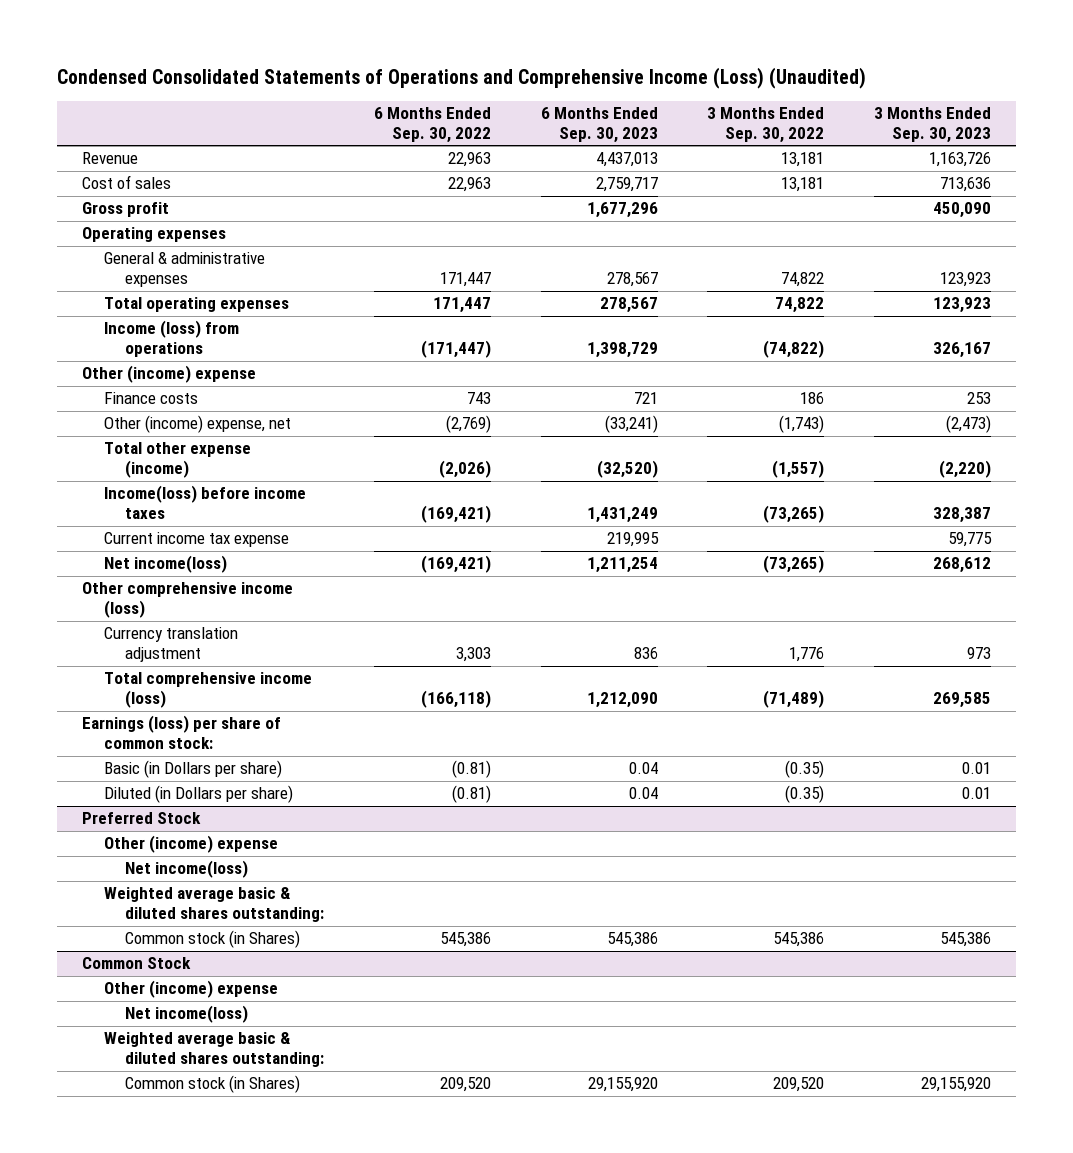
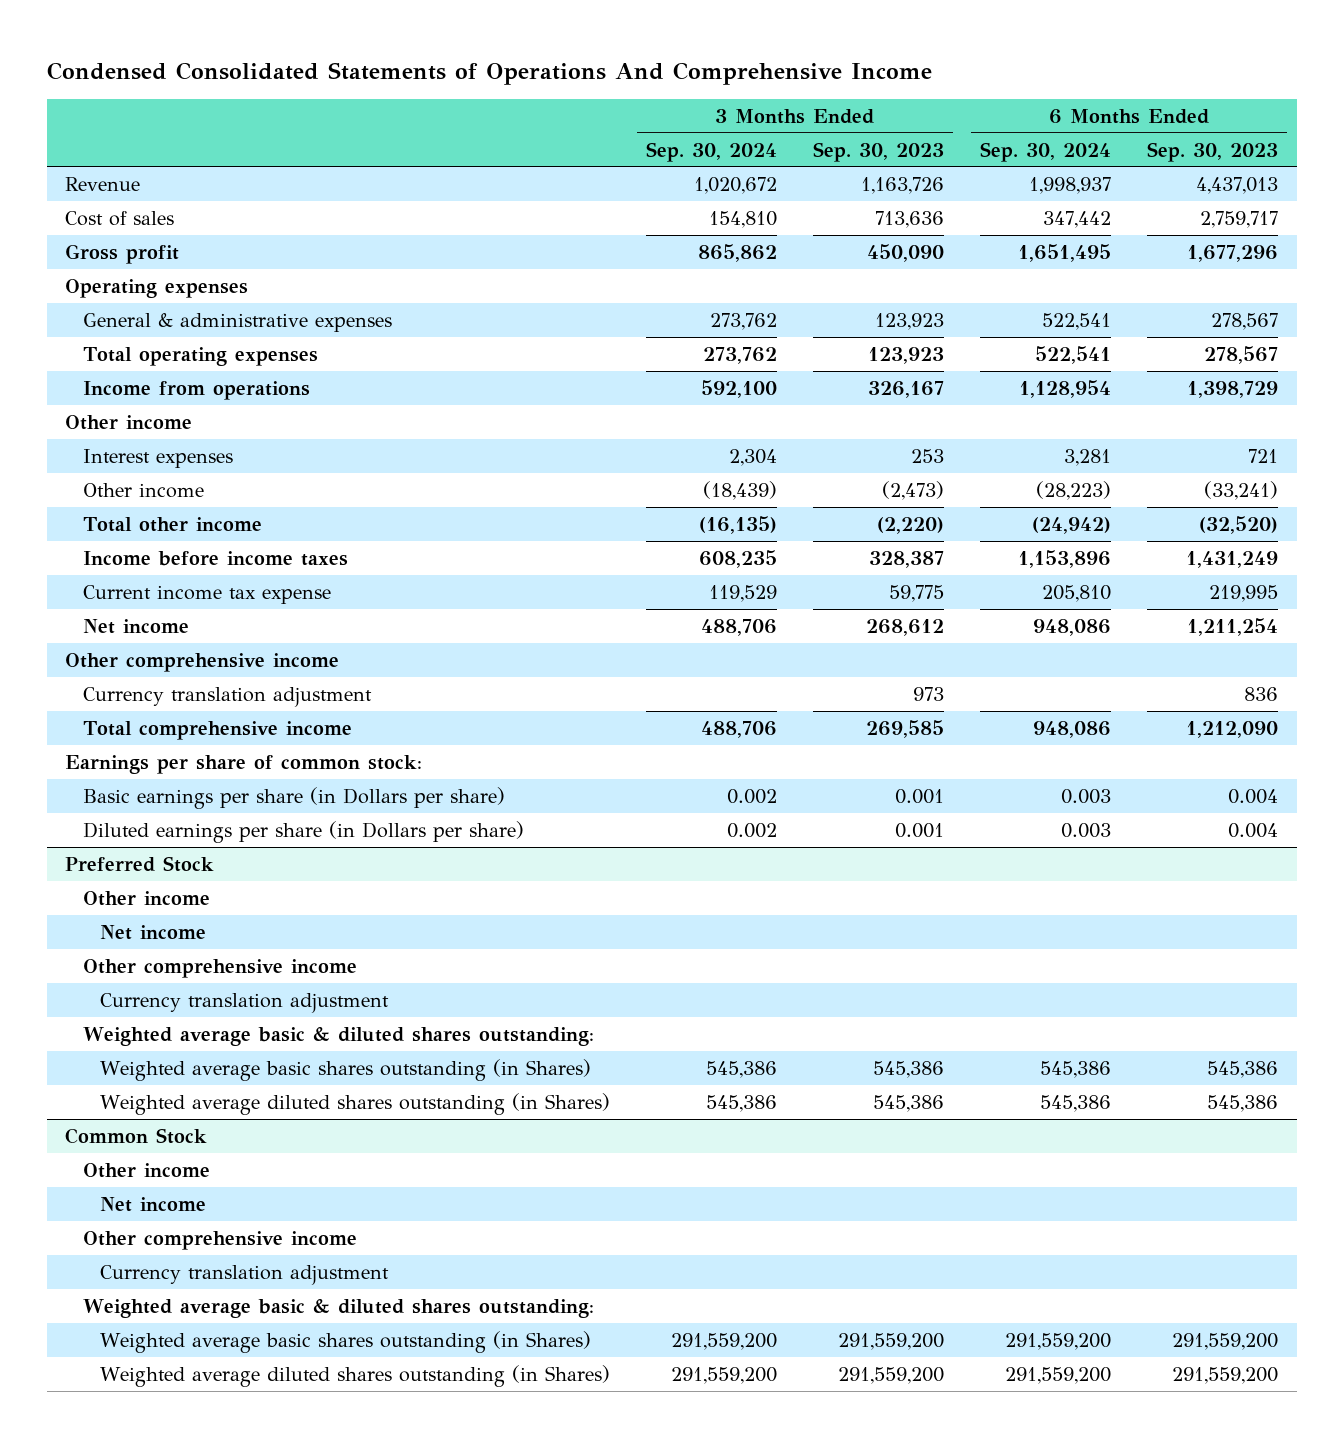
- Condensed Consolidated Statements of Operations and Comprehensive Income (Loss) (Unaudited)
+ Condensed Consolidated Statements of Operations And Comprehensive Income
- | 6 Months Ended Sep. 30, 2022 | 6 Months Ended Sep. 30, 2023 | 3 Months Ended Sep. 30, 2022 | 3 Months Ended Sep. 30, 2023
+ | 3 Months Ended Sep. 30, 2024 | 3 Months Ended Sep. 30, 2023 | 6 Months Ended Sep. 30, 2024 | 6 Months Ended Sep. 30, 2023
- Income (loss) from operations | (171,447) | 1,398,729 | (74,822) | 326,167
- Other (income) expense
- Finance costs | 743 | 721 | 186 | 253
- Other (income) expense, net | (2,769) | (33,241) | (1,743) | (2,473)
- Total other expense (income) | (2,026) | (32,520) | (1,557) | (2,220)
- Income(loss) before income taxes | (169,421) | 1,431,249 | (73,265) | 328,387
+ Income from operations | 592,100 | 326,167 | 1,128,954 | 1,398,729
+ Other income
+ Interest expenses | 2,304 | 253 | 3,281 | 721
+ Other income | (18,439) | (2,473) | (28,223) | (33,241)
+ Total other income | (16,135) | (2,220) | (24,942) | (32,520)
+ Income before income taxes | 608,235 | 328,387 | 1,153,896 | 1,431,249
- Net income(loss) | (169,421) | 1,211,254 | (73,265) | 268,612
- Other comprehensive income (loss)
+ Net income | 488,706 | 268,612 | 948,086 | 1,211,254
+ Other comprehensive income
- Total comprehensive income (loss) | (166,118) | 1,212,090 | (71,489) | 269,585
- Earnings (loss) per share of common stock:
- Basic (in Dollars per share) | (0.81) | 0.04 | (0.35) | 0.01
- Diluted (in Dollars per share) | (0.81) | 0.04 | (0.35) | 0.01
+ Total comprehensive income | 488,706 | 269,585 | 948,086 | 1,212,090
+ Earnings per share of common stock:
+ Basic earnings per share (in Dollars per share) | 0.002 | 0.001 | 0.003 | 0.004
+ Diluted earnings per share (in Dollars per share) | 0.002 | 0.001 | 0.003 | 0.004
@ Preferred Stock
- Other (income) expense
- Net income(loss)
+ Other income
+ Net income
+ Other comprehensive income
+ Currency translation adjustment
- Common stock (in Shares) | 545,386 | 545,386 | 545,386 | 545,386
+ Weighted average basic shares outstanding (in Shares) | 545,386 | 545,386 | 545,386 | 545,386
+ Weighted average diluted shares outstanding (in Shares) | 545,386 | 545,386 | 545,386 | 545,386
@ Common Stock
- Other (income) expense
- Net income(loss)
+ Other income
+ Net income
+ Other comprehensive income
+ Currency translation adjustment
- Common stock (in Shares) | 209,520 | 29,155,920 | 209,520 | 29,155,920
+ Weighted average basic shares outstanding (in Shares) | 291,559,200 | 291,559,200 | 291,559,200 | 291,559,200
+ Weighted average diluted shares outstanding (in Shares) | 291,559,200 | 291,559,200 | 291,559,200 | 291,559,200

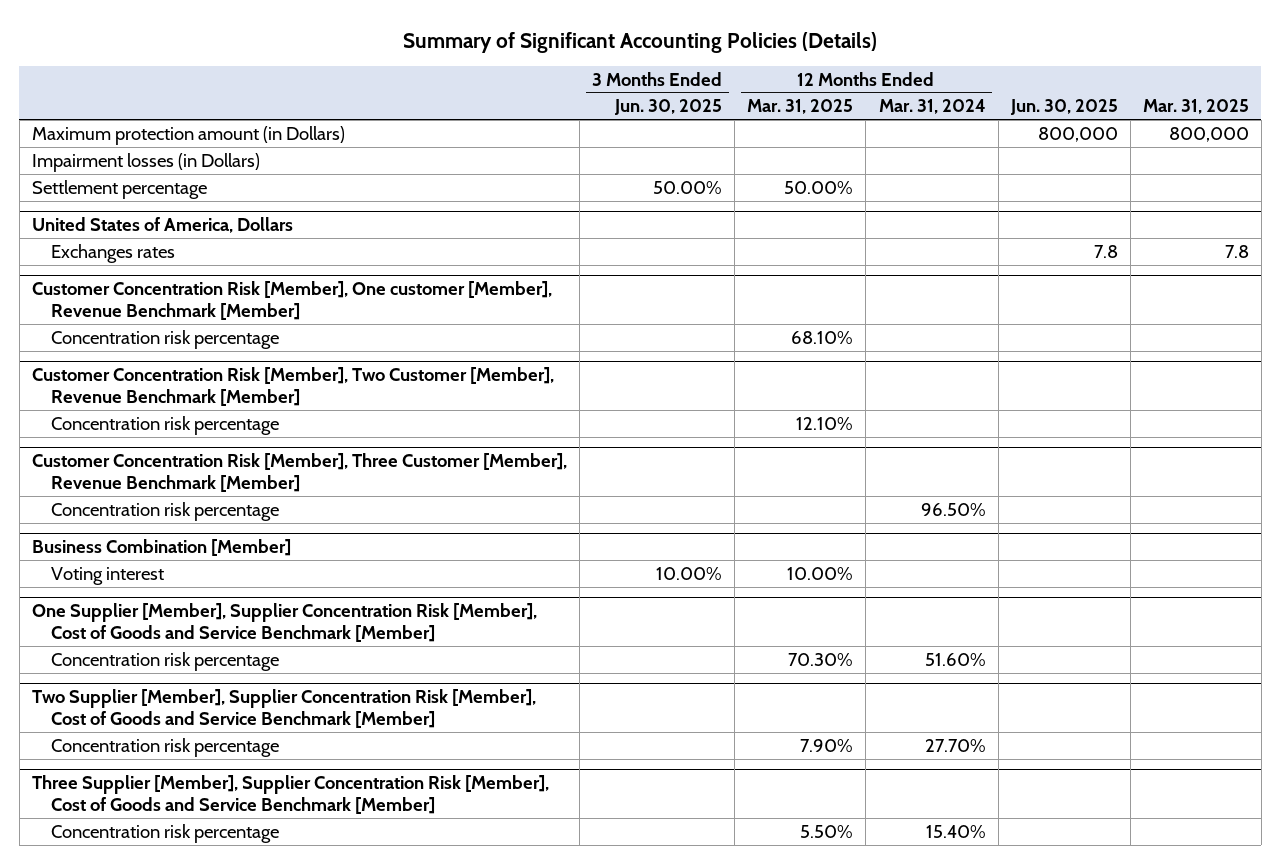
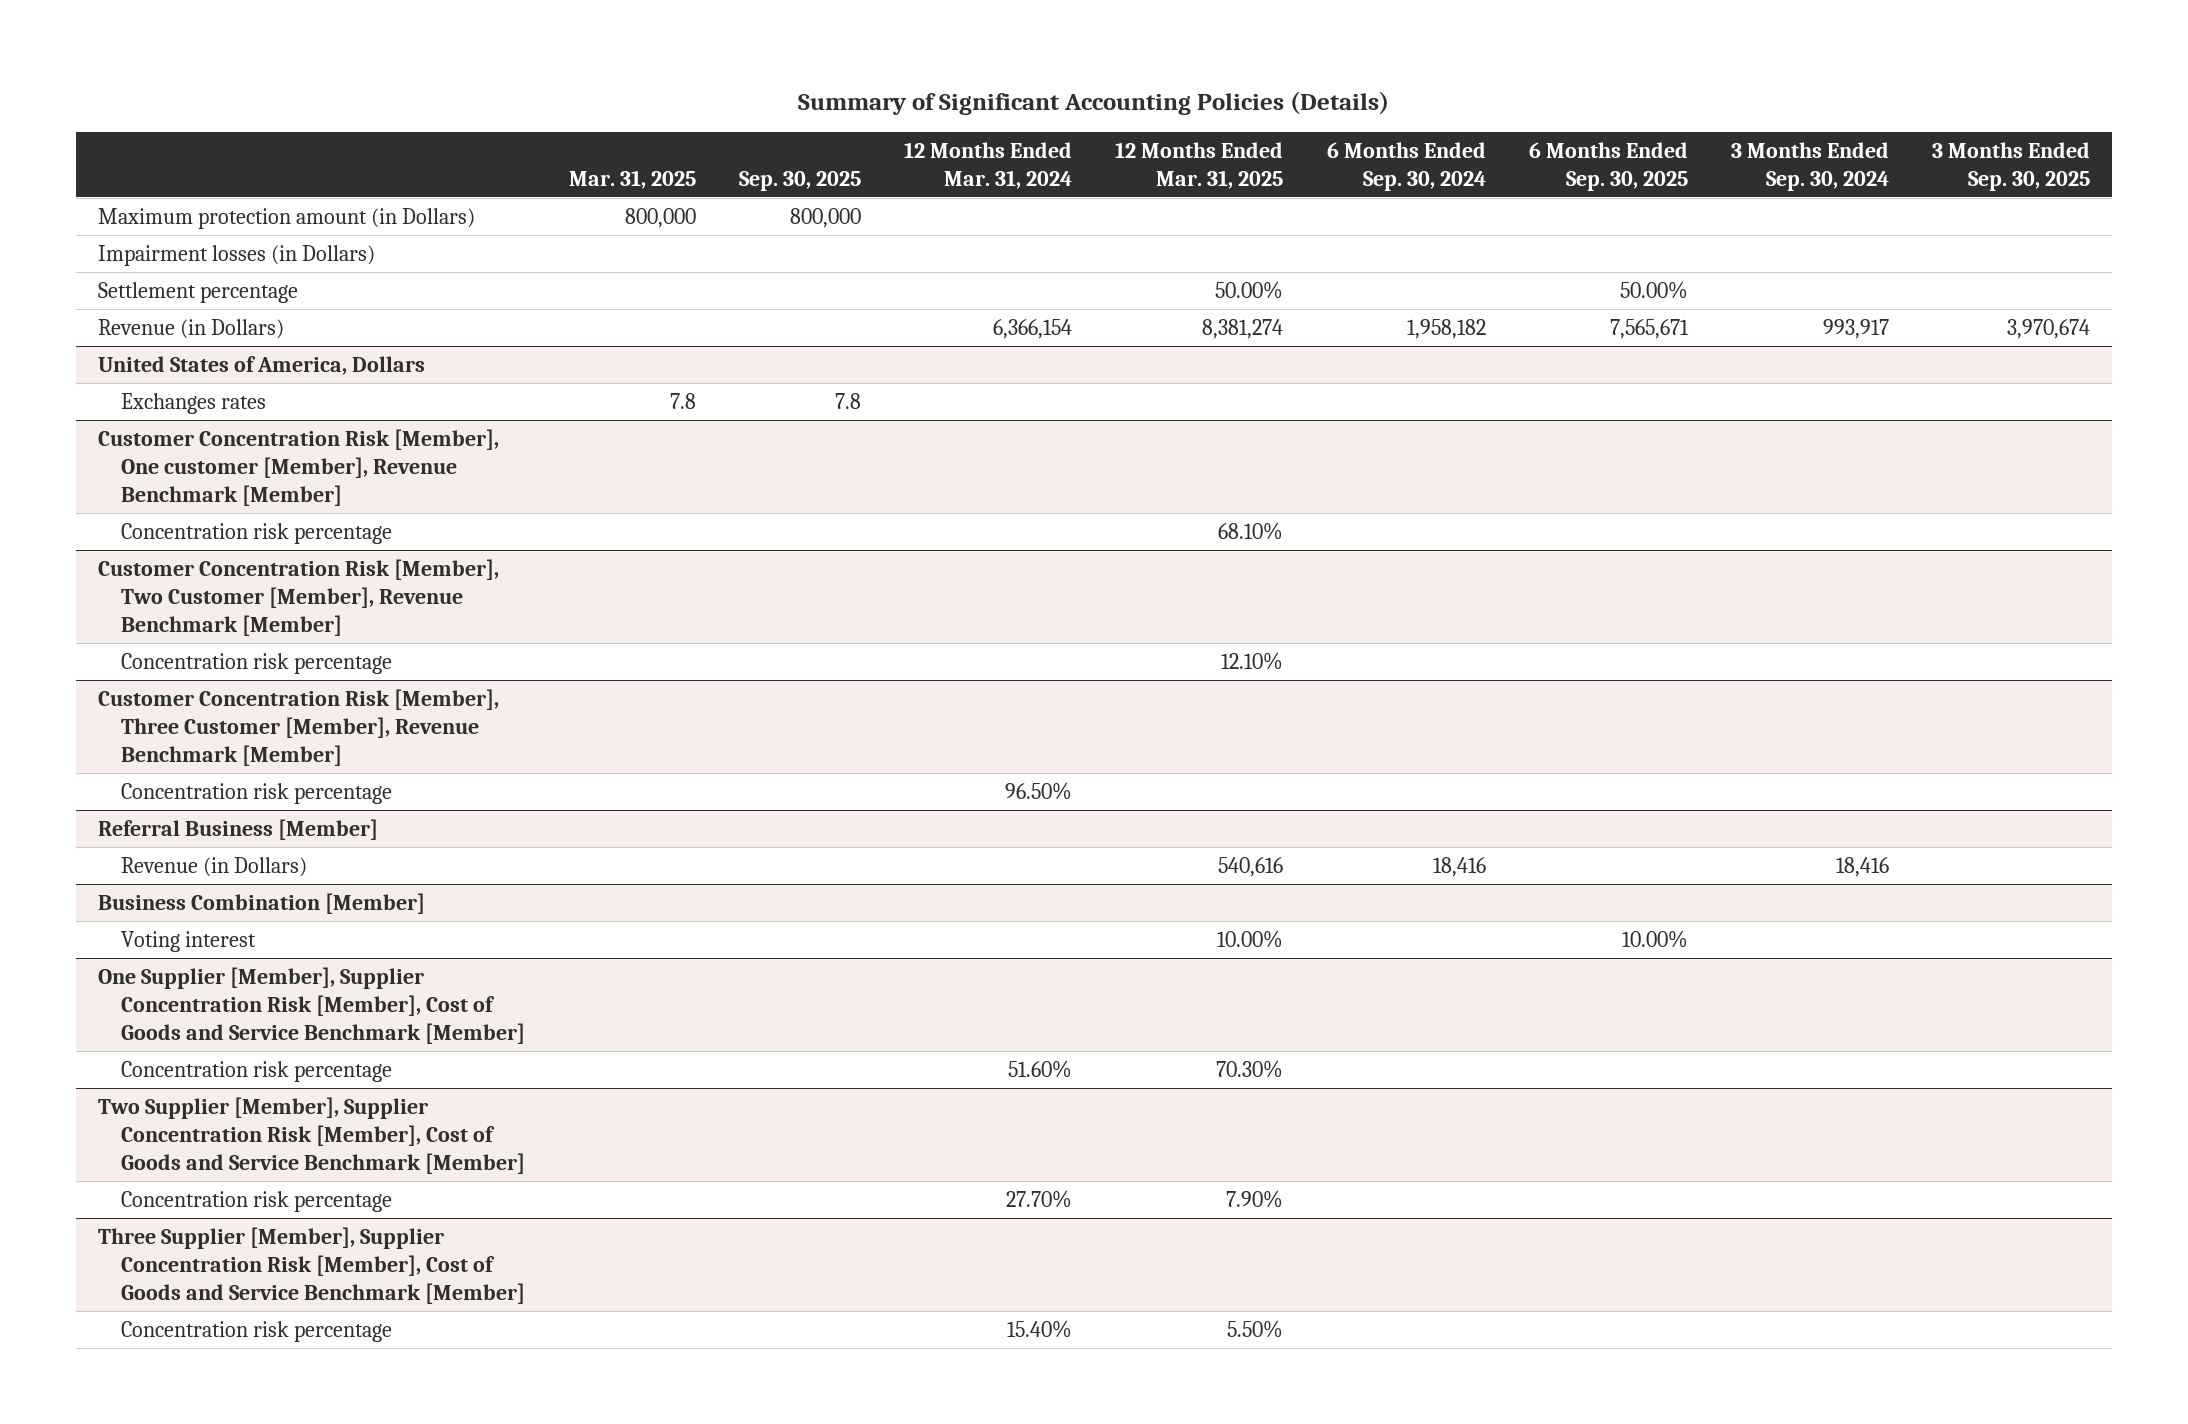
- | 3 Months Ended Jun. 30, 2025 | 12 Months Ended Mar. 31, 2025 | 12 Months Ended Mar. 31, 2024 | Jun. 30, 2025 | Mar. 31, 2025
+ | Mar. 31, 2025 | Sep. 30, 2025 | 12 Months Ended Mar. 31, 2024 | 12 Months Ended Mar. 31, 2025 | 6 Months Ended Sep. 30, 2024 | 6 Months Ended Sep. 30, 2025 | 3 Months Ended Sep. 30, 2024 | 3 Months Ended Sep. 30, 2025
+ Revenue (in Dollars) | | | 6,366,154 | 8,381,274 | 1,958,182 | 7,565,671 | 993,917 | 3,970,674
+ Referral Business [Member]
+ Revenue (in Dollars) | | | | 540,616 | 18,416 | | 18,416 |

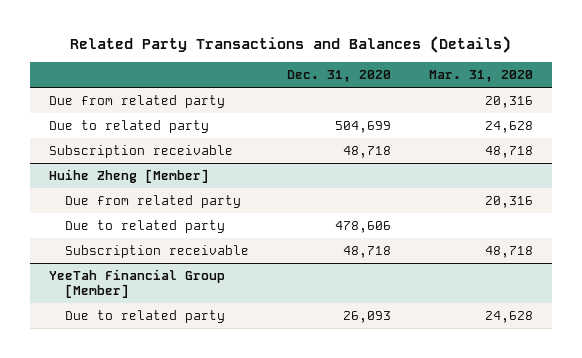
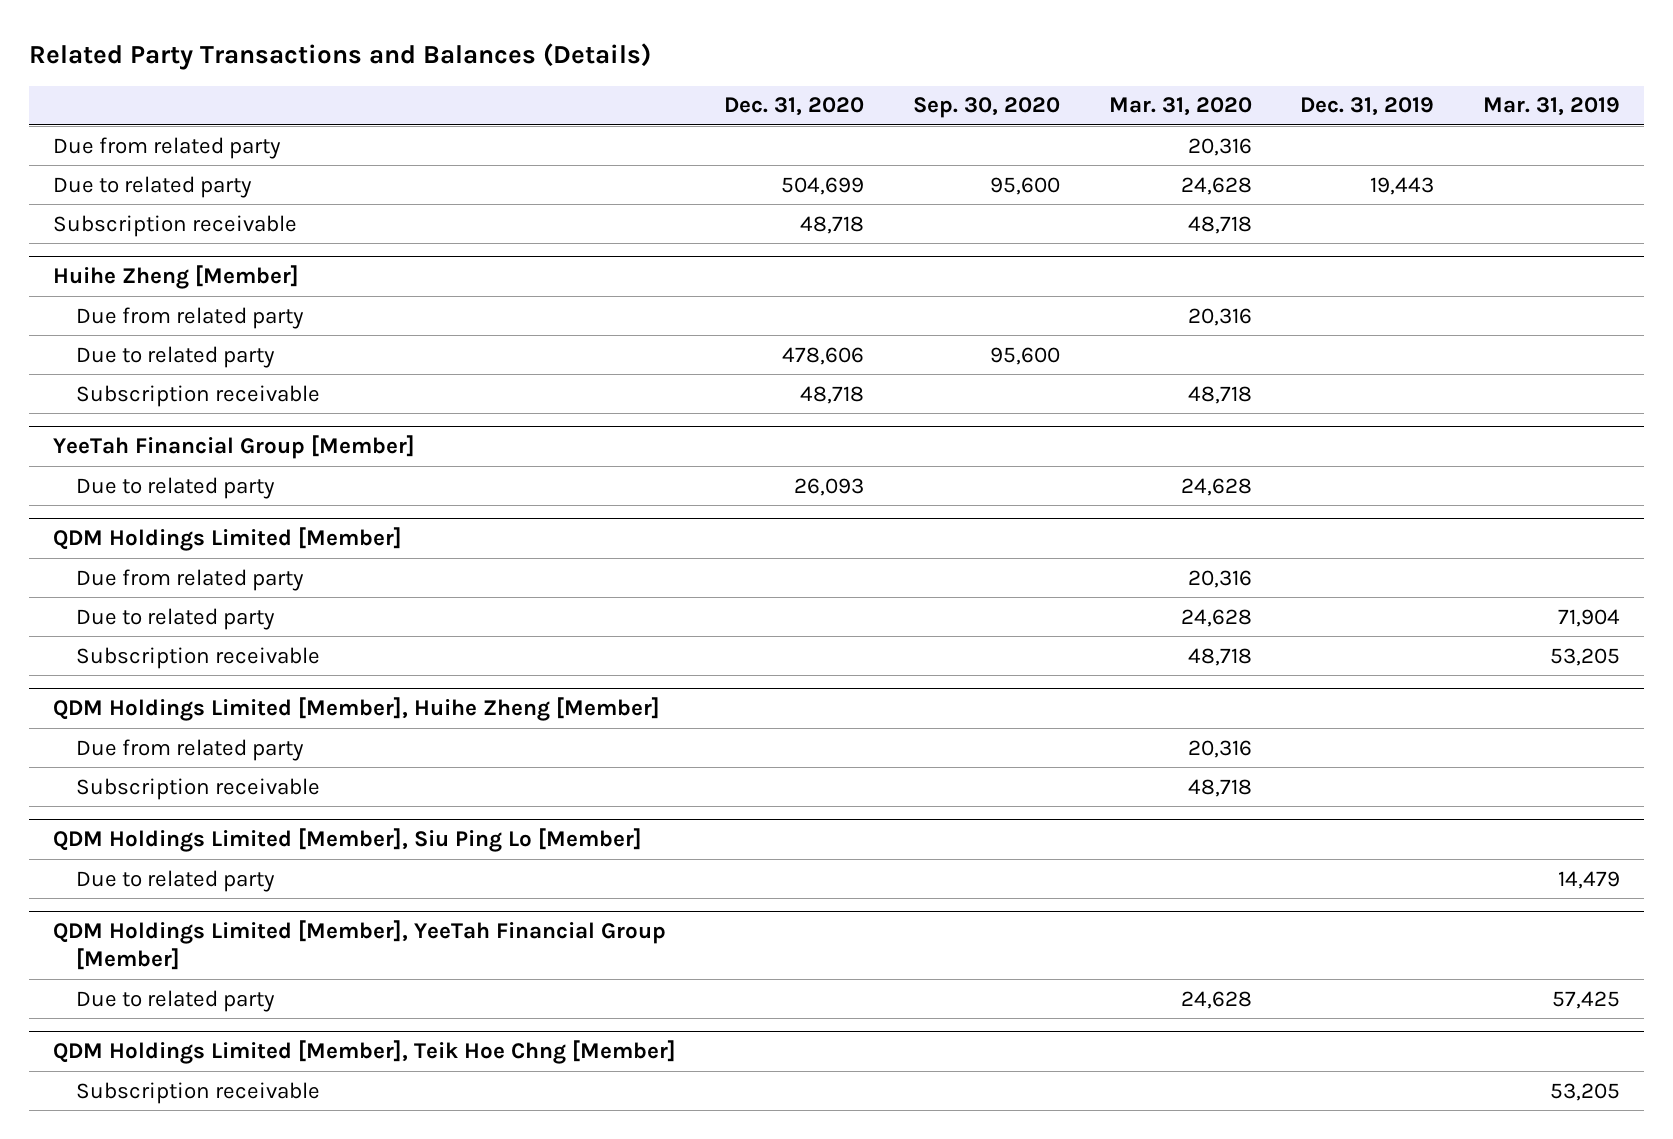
- | Dec. 31, 2020 | Mar. 31, 2020
+ | Dec. 31, 2020 | Sep. 30, 2020 | Mar. 31, 2020 | Dec. 31, 2019 | Mar. 31, 2019
+ QDM Holdings Limited [Member]
+ Due from related party | | | 20,316 | |
+ Due to related party | | | 24,628 | | 71,904
+ Subscription receivable | | | 48,718 | | 53,205
+ QDM Holdings Limited [Member], Huihe Zheng [Member]
+ Due from related party | | | 20,316 | |
+ Subscription receivable | | | 48,718 | |
+ QDM Holdings Limited [Member], Siu Ping Lo [Member]
+ Due to related party | | | | | 14,479
+ QDM Holdings Limited [Member], YeeTah Financial Group [Member]
+ Due to related party | | | 24,628 | | 57,425
+ QDM Holdings Limited [Member], Teik Hoe Chng [Member]
+ Subscription receivable | | | | | 53,205

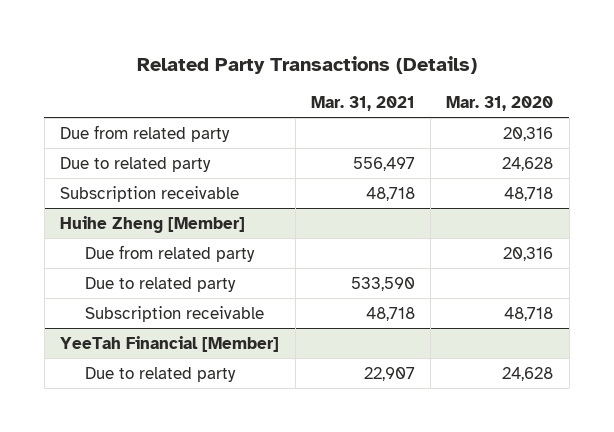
- Related Party Transactions and Balances (Details)
+ Related Party Transactions (Details)
- | Dec. 31, 2020 | Sep. 30, 2020 | Mar. 31, 2020 | Dec. 31, 2019 | Mar. 31, 2019
+ | Mar. 31, 2021 | Mar. 31, 2020
- YeeTah Financial Group [Member]
- Due to related party | 26,093 | | 24,628 | |
- QDM Holdings Limited [Member]
- Due from related party | | | 20,316 | |
- Due to related party | | | 24,628 | | 71,904
- Subscription receivable | | | 48,718 | | 53,205
- QDM Holdings Limited [Member], Huihe Zheng [Member]
- Due from related party | | | 20,316 | |
- Subscription receivable | | | 48,718 | |
- QDM Holdings Limited [Member], Siu Ping Lo [Member]
- Due to related party | | | | | 14,479
- QDM Holdings Limited [Member], YeeTah Financial Group [Member]
+ YeeTah Financial [Member]
- QDM Holdings Limited [Member], Teik Hoe Chng [Member]
- Subscription receivable | | | | | 53,205

